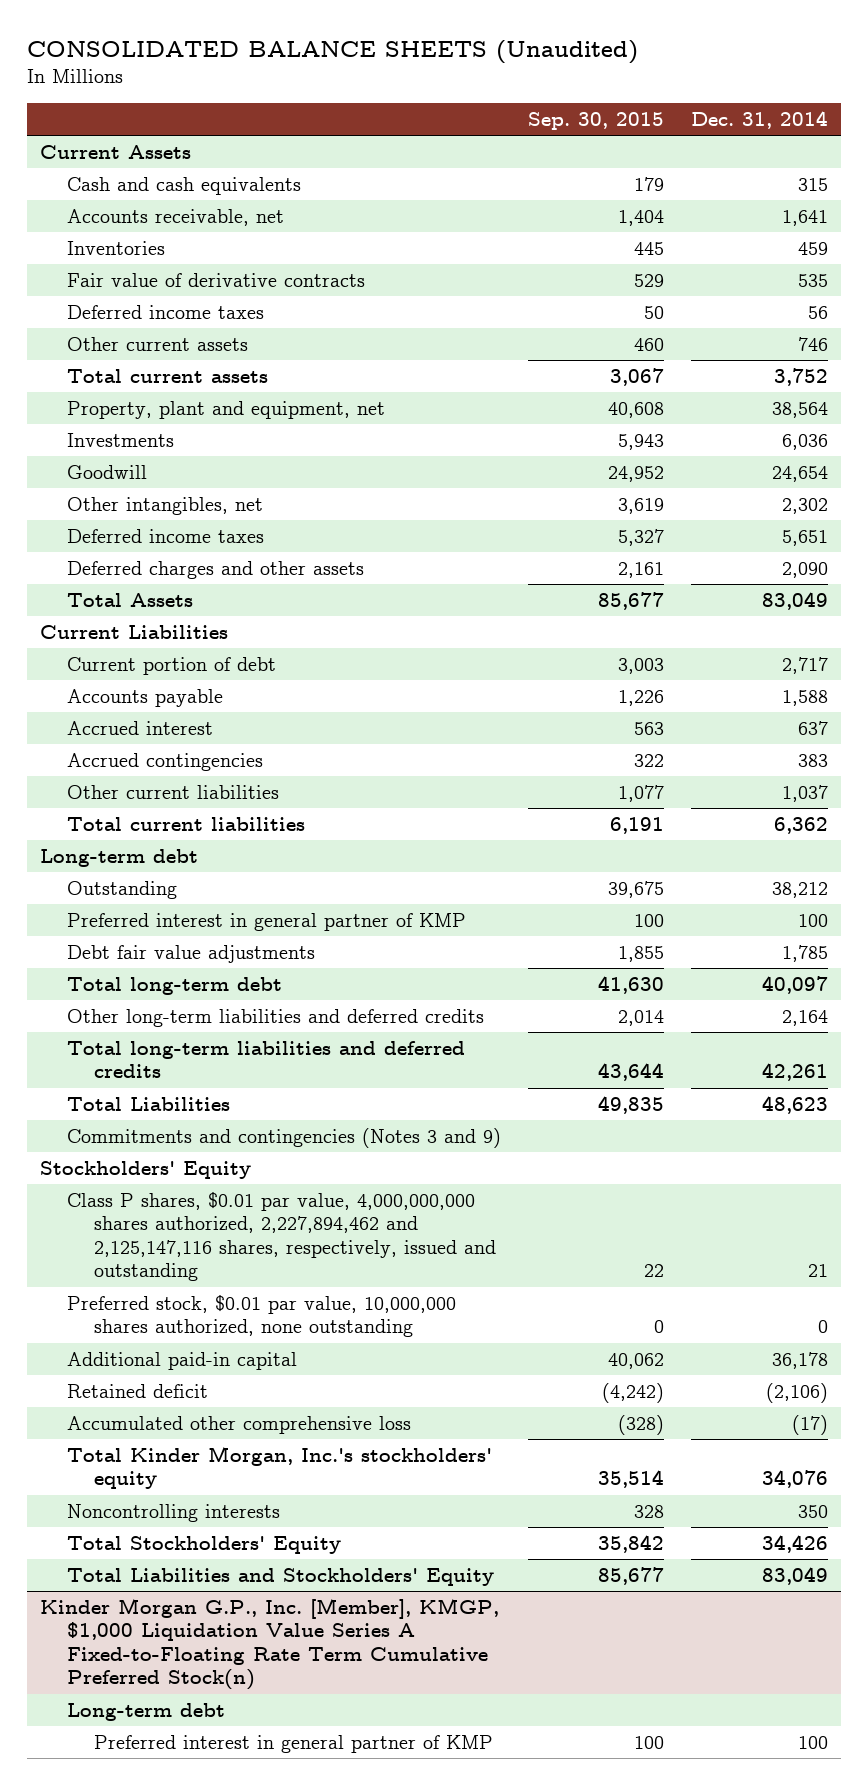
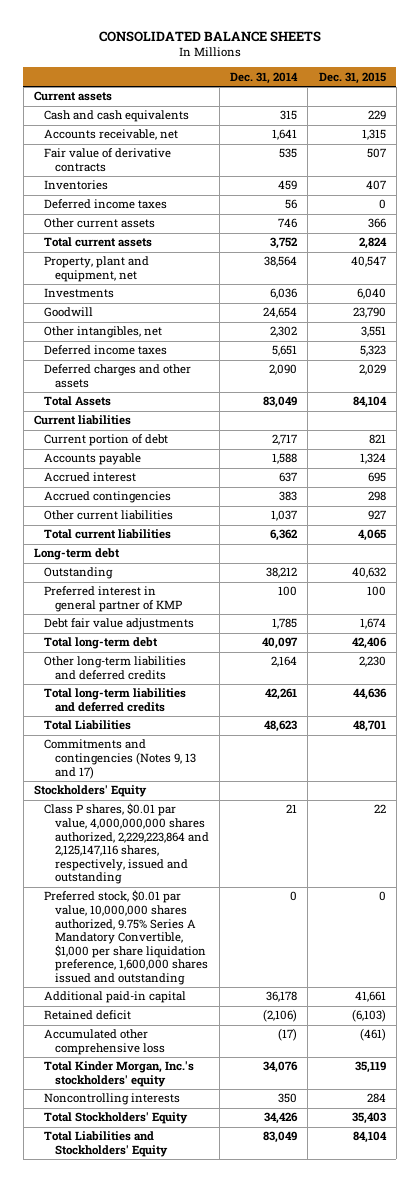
- CONSOLIDATED BALANCE SHEETS (Unaudited)
+ CONSOLIDATED BALANCE SHEETS
- | Sep. 30, 2015 | Dec. 31, 2014
+ | Dec. 31, 2014 | Dec. 31, 2015
- Current Assets
+ Current assets
moved down: Inventories | 459 | 407
- Current Liabilities
+ Current liabilities
- Commitments and contingencies (Notes 3 and 9)
+ Commitments and contingencies (Notes 9, 13 and 17)
- Class P shares, $0.01 par value, 4,000,000,000 shares authorized, 2,227,894,462 and 2,125,147,116 shares, respectively, issued and outstanding | 22 | 21
- Preferred stock, $0.01 par value, 10,000,000 shares authorized, none outstanding | 0 | 0
+ Class P shares, $0.01 par value, 4,000,000,000 shares authorized, 2,229,223,864 and 2,125,147,116 shares, respectively, issued and outstanding | 21 | 22
+ Preferred stock, $0.01 par value, 10,000,000 shares authorized, 9.75% Series A Mandatory Convertible, $1,000 per share liquidation preference, 1,600,000 shares issued and outstanding | 0 | 0
- Kinder Morgan G.P., Inc. [Member], KMGP, $1,000 Liquidation Value Series A Fixed-to-Floating Rate Term Cumulative Preferred Stock(n)
- Long-term debt
- Preferred interest in general partner of KMP | 100 | 100

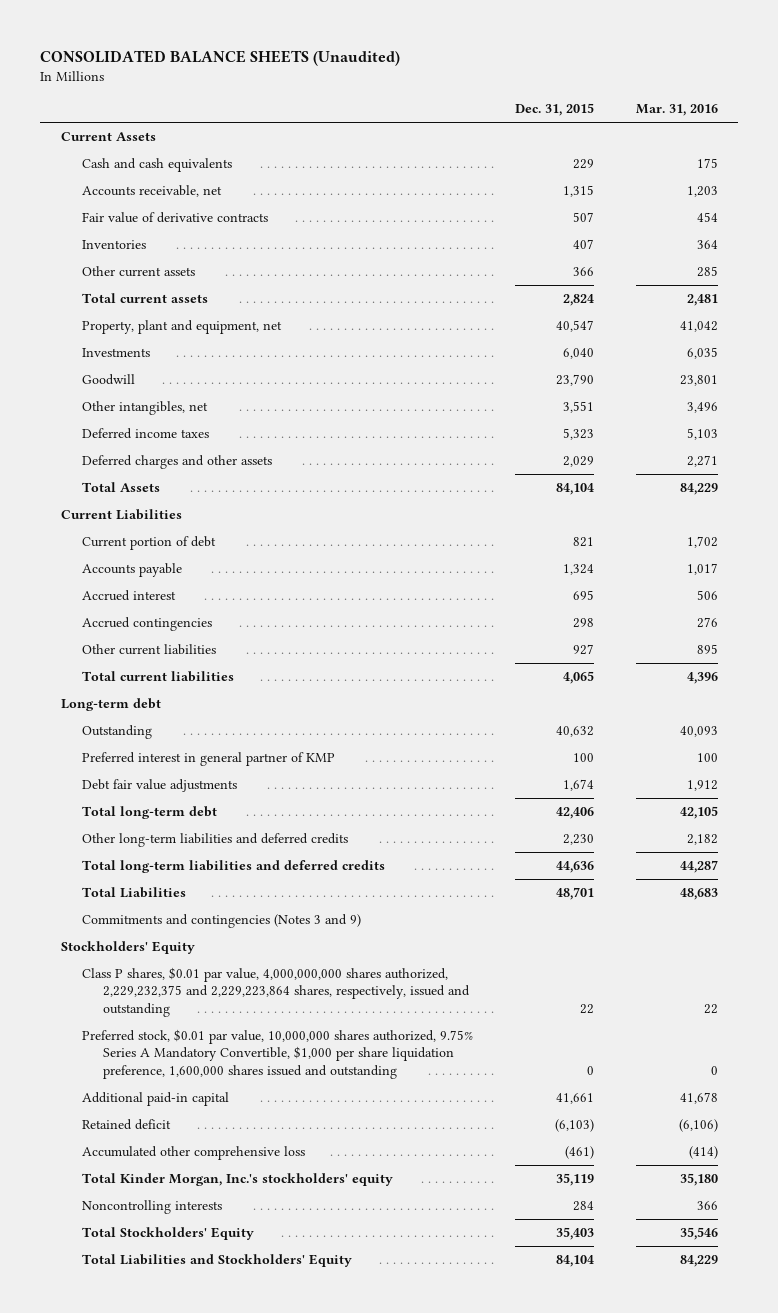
- CONSOLIDATED BALANCE SHEETS
+ CONSOLIDATED BALANCE SHEETS (Unaudited)
- | Dec. 31, 2014 | Dec. 31, 2015
+ | Dec. 31, 2015 | Mar. 31, 2016
- Current assets
+ Current Assets
- Deferred income taxes | 56 | 0
- Current liabilities
+ Current Liabilities
- Commitments and contingencies (Notes 9, 13 and 17)
+ Commitments and contingencies (Notes 3 and 9)
- Class P shares, $0.01 par value, 4,000,000,000 shares authorized, 2,229,223,864 and 2,125,147,116 shares, respectively, issued and outstanding | 21 | 22
+ Class P shares, $0.01 par value, 4,000,000,000 shares authorized, 2,229,232,375 and 2,229,223,864 shares, respectively, issued and outstanding | 22 | 22

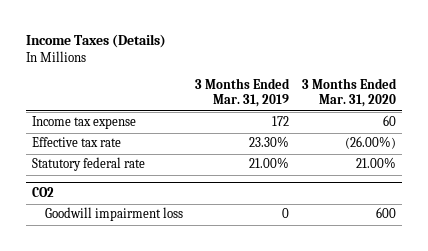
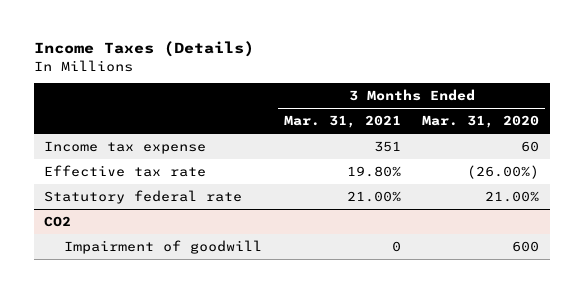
- | 3 Months Ended Mar. 31, 2019 | 3 Months Ended Mar. 31, 2020
+ | 3 Months Ended Mar. 31, 2021 | 3 Months Ended Mar. 31, 2020
@ CO2
- Goodwill impairment loss | 0 | 600
+ Impairment of goodwill | 0 | 600

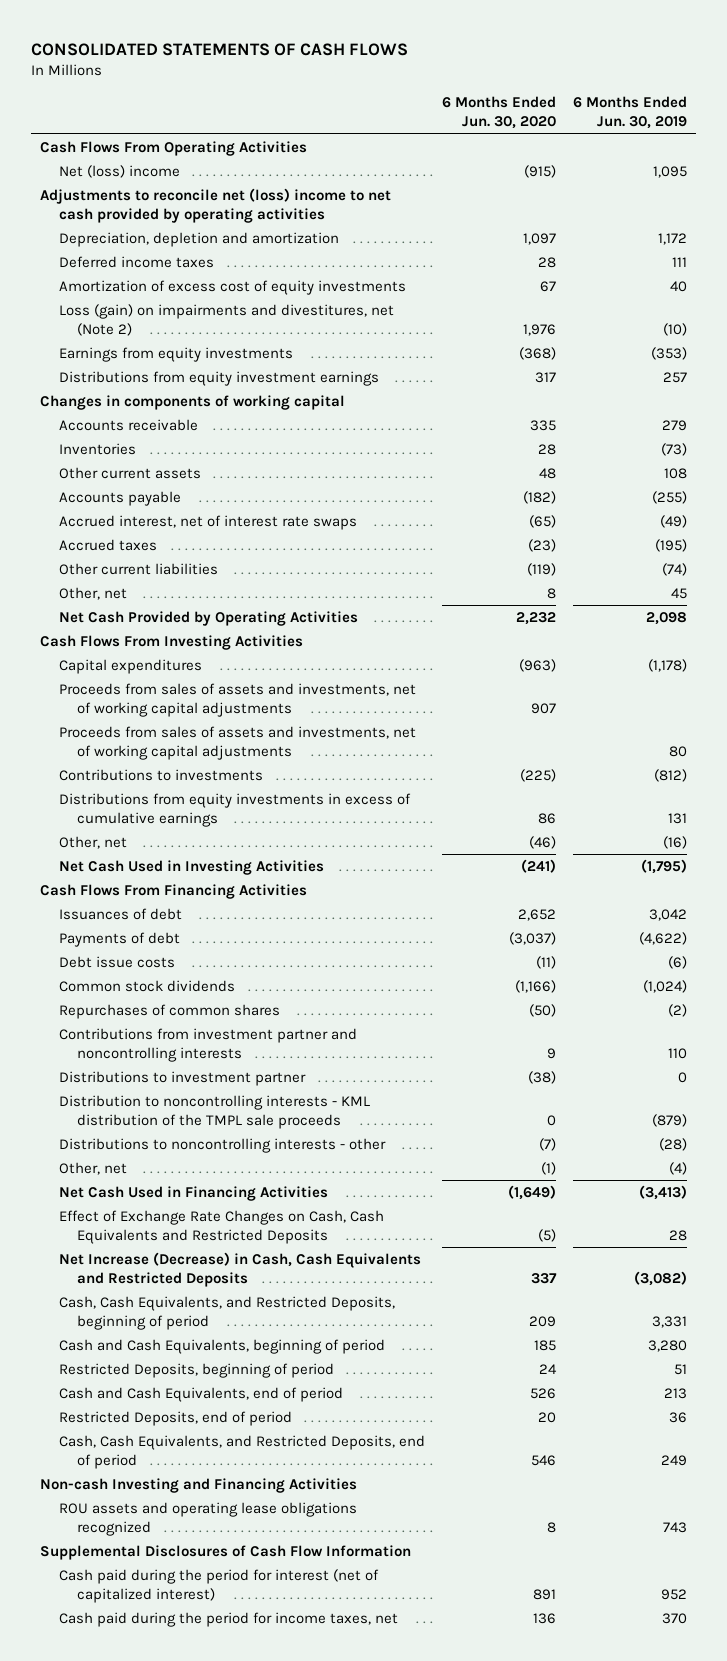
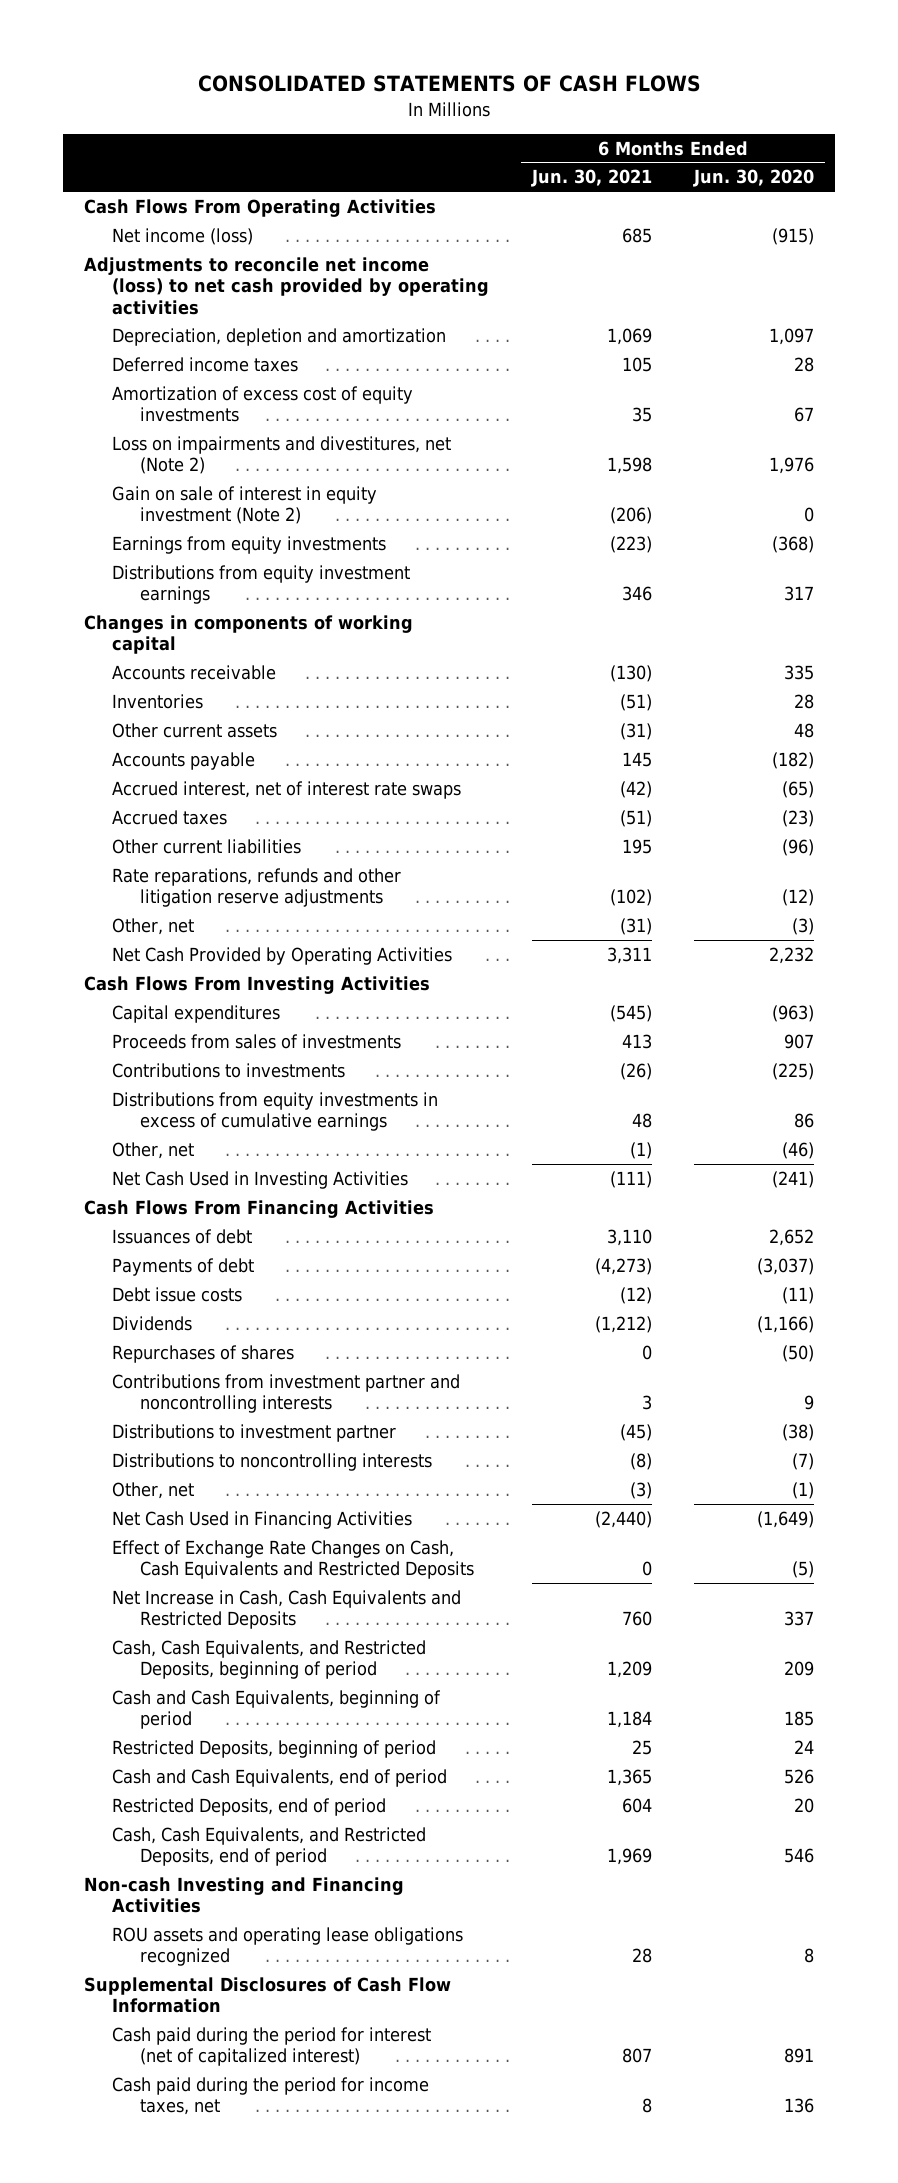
- | 6 Months Ended Jun. 30, 2020 | 6 Months Ended Jun. 30, 2019
+ | 6 Months Ended Jun. 30, 2021 | 6 Months Ended Jun. 30, 2020
- Net (loss) income | (915) | 1,095
- Adjustments to reconcile net (loss) income to net cash provided by operating activities
+ Net income (loss) | 685 | (915)
+ Adjustments to reconcile net income (loss) to net cash provided by operating activities
- Loss (gain) on impairments and divestitures, net (Note 2) | 1,976 | (10)
+ Loss on impairments and divestitures, net (Note 2) | 1,598 | 1,976
+ Gain on sale of interest in equity investment (Note 2) | (206) | 0
- Other current liabilities | (119) | (74)
- Other, net | 8 | 45
+ Other current liabilities | 195 | (96)
+ Rate reparations, refunds and other litigation reserve adjustments | (102) | (12)
+ Other, net | (31) | (3)
- Proceeds from sales of assets and investments, net of working capital adjustments | 907 |
- Proceeds from sales of assets and investments, net of working capital adjustments | | 80
+ Proceeds from sales of investments | 413 | 907
- Common stock dividends | (1,166) | (1,024)
- Repurchases of common shares | (50) | (2)
+ Dividends | (1,212) | (1,166)
+ Repurchases of shares | 0 | (50)
- Distribution to noncontrolling interests - KML distribution of the TMPL sale proceeds | 0 | (879)
- Distributions to noncontrolling interests - other | (7) | (28)
+ Distributions to noncontrolling interests | (8) | (7)
- Net Increase (Decrease) in Cash, Cash Equivalents and Restricted Deposits | 337 | (3,082)
+ Net Increase in Cash, Cash Equivalents and Restricted Deposits | 760 | 337

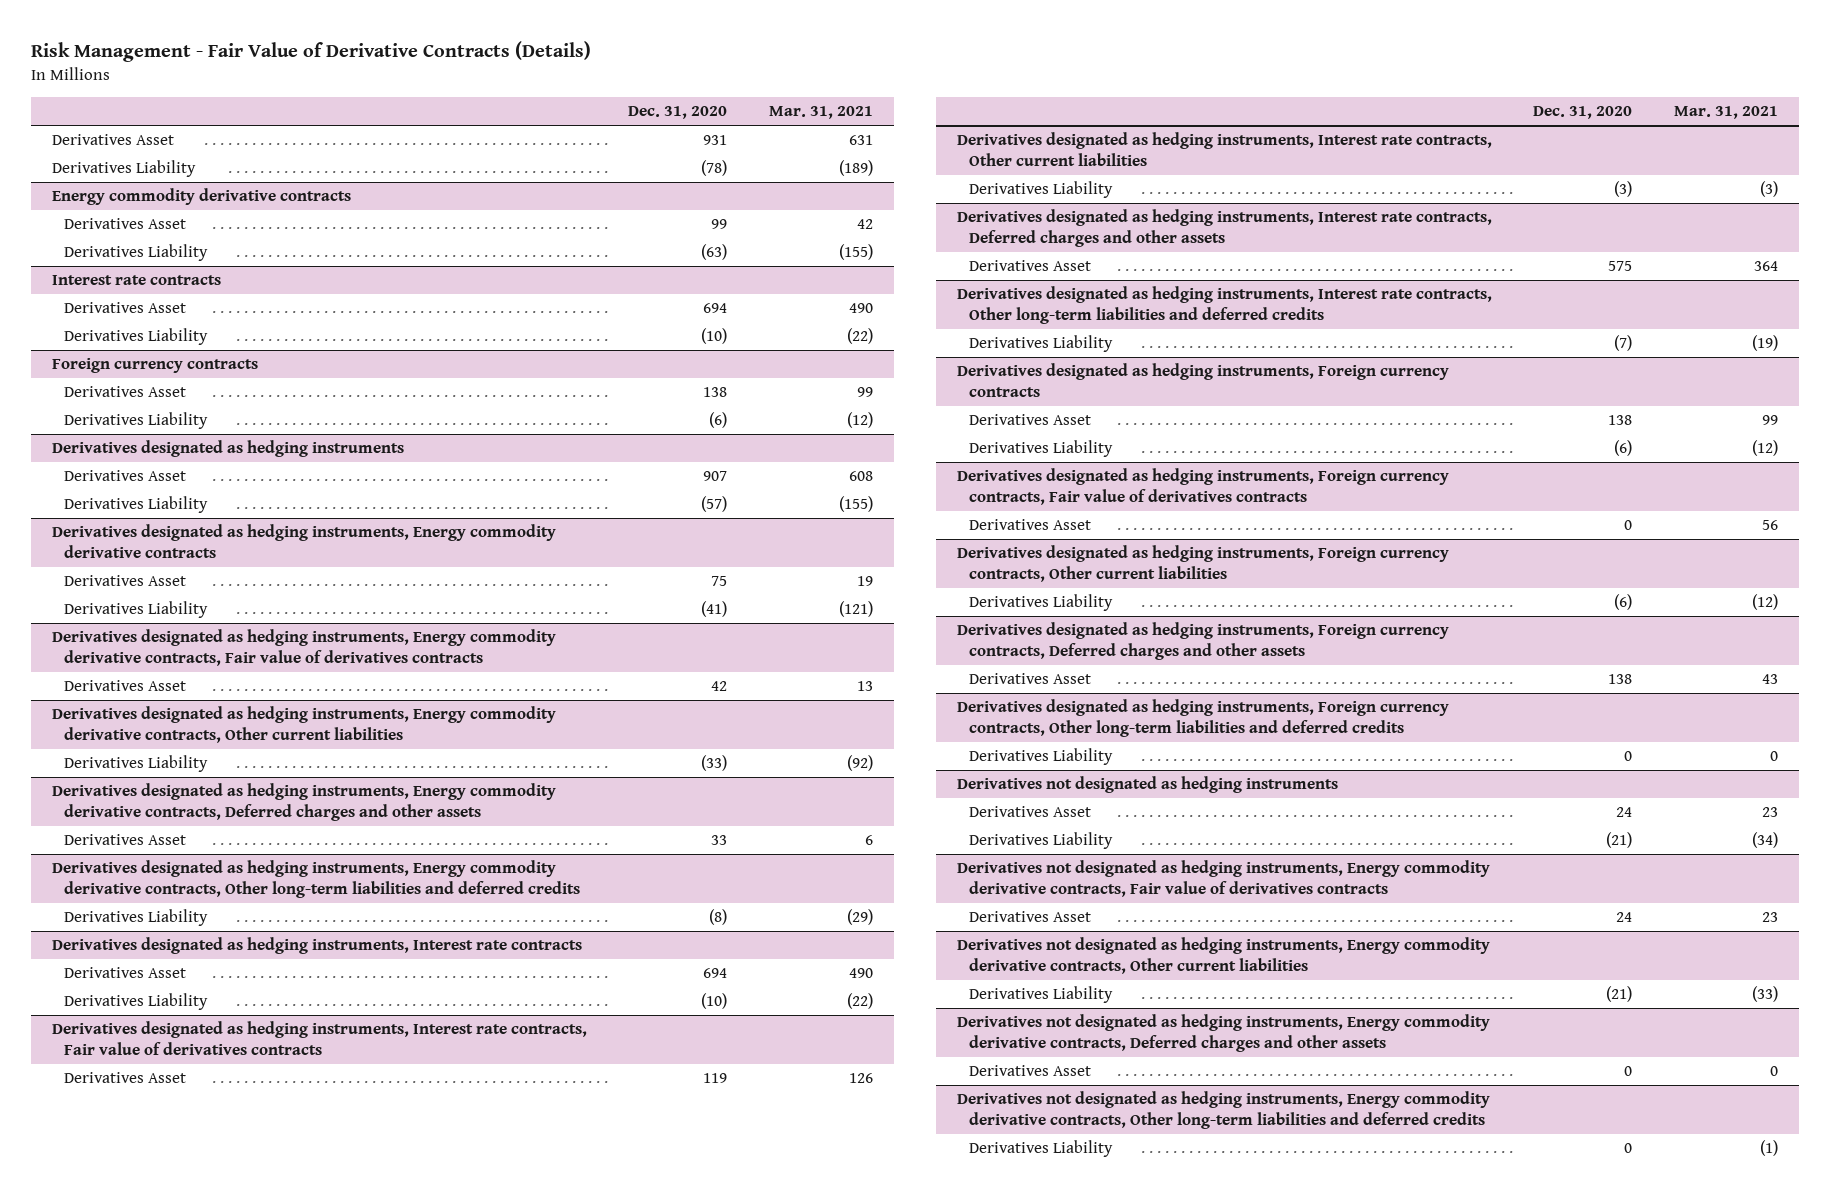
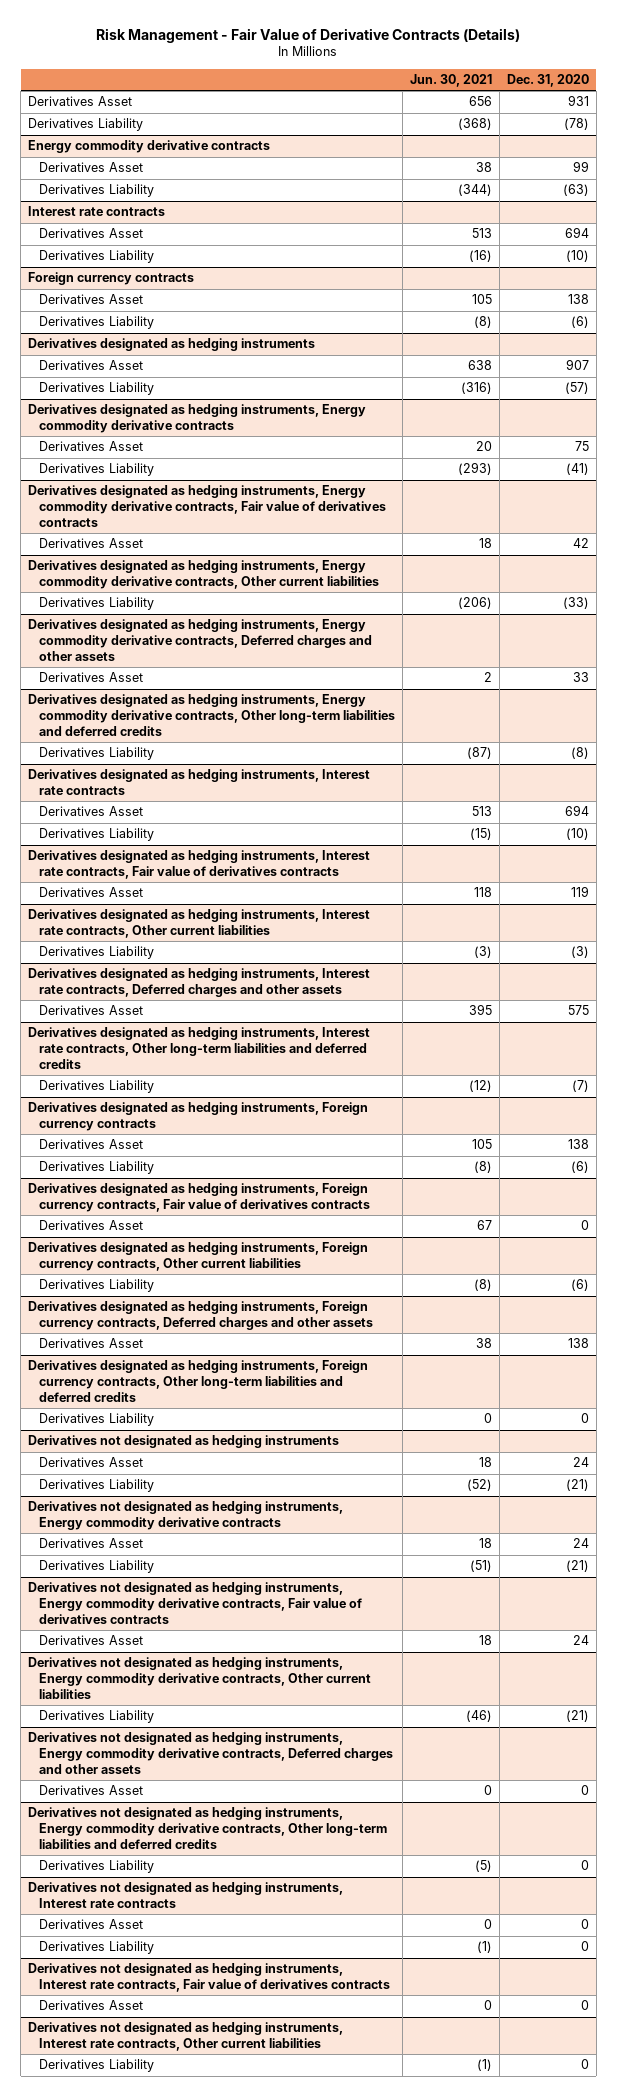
- | Dec. 31, 2020 | Mar. 31, 2021
+ | Jun. 30, 2021 | Dec. 31, 2020
+ Derivatives not designated as hedging instruments, Energy commodity derivative contracts
+ Derivatives Asset | 18 | 24
+ Derivatives Liability | (51) | (21)
+ Derivatives not designated as hedging instruments, Interest rate contracts
+ Derivatives Asset | 0 | 0
+ Derivatives Liability | (1) | 0
+ Derivatives not designated as hedging instruments, Interest rate contracts, Fair value of derivatives contracts
+ Derivatives Asset | 0 | 0
+ Derivatives not designated as hedging instruments, Interest rate contracts, Other current liabilities
+ Derivatives Liability | (1) | 0

